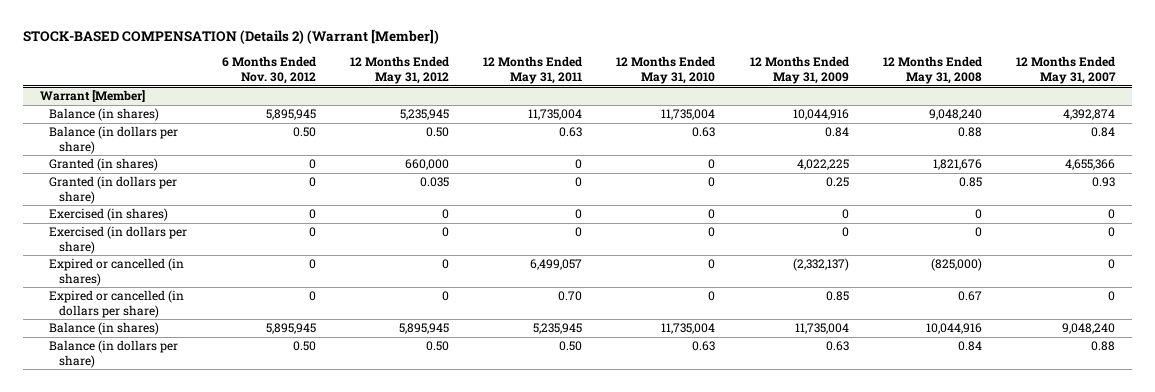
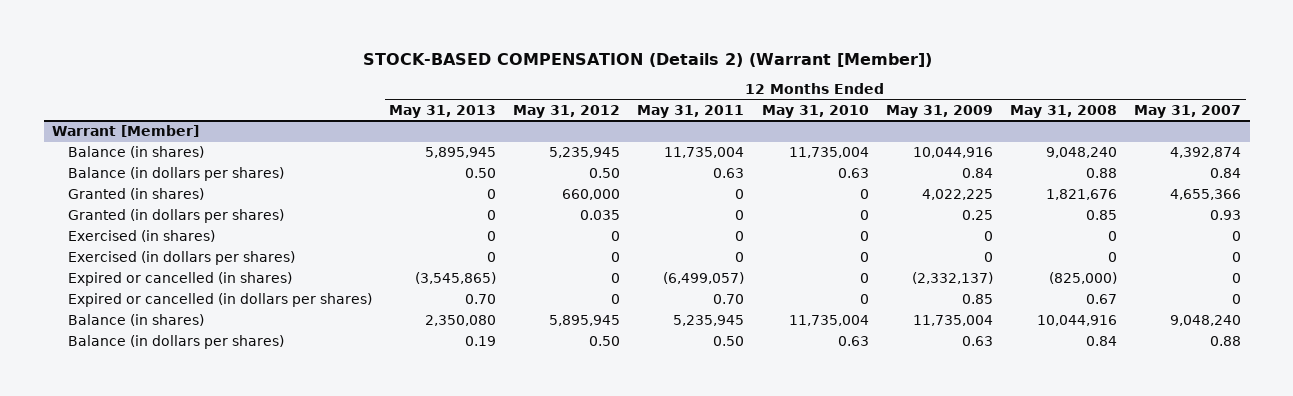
- | 6 Months Ended Nov. 30, 2012 | 12 Months Ended May 31, 2012 | 12 Months Ended May 31, 2011 | 12 Months Ended May 31, 2010 | 12 Months Ended May 31, 2009 | 12 Months Ended May 31, 2008 | 12 Months Ended May 31, 2007
+ | 12 Months Ended May 31, 2013 | 12 Months Ended May 31, 2012 | 12 Months Ended May 31, 2011 | 12 Months Ended May 31, 2010 | 12 Months Ended May 31, 2009 | 12 Months Ended May 31, 2008 | 12 Months Ended May 31, 2007
@ Warrant [Member]
- Balance (in dollars per share) | 0.50 | 0.50 | 0.63 | 0.63 | 0.84 | 0.88 | 0.84
+ Balance (in dollars per shares) | 0.50 | 0.50 | 0.63 | 0.63 | 0.84 | 0.88 | 0.84
- Granted (in dollars per share) | 0 | 0.035 | 0 | 0 | 0.25 | 0.85 | 0.93
+ Granted (in dollars per shares) | 0 | 0.035 | 0 | 0 | 0.25 | 0.85 | 0.93
- Exercised (in dollars per share) | 0 | 0 | 0 | 0 | 0 | 0 | 0
- Expired or cancelled (in shares) | 0 | 0 | 6,499,057 | 0 | (2,332,137) | (825,000) | 0
- Expired or cancelled (in dollars per share) | 0 | 0 | 0.70 | 0 | 0.85 | 0.67 | 0
+ Exercised (in dollars per shares) | 0 | 0 | 0 | 0 | 0 | 0 | 0
+ Expired or cancelled (in shares) | (3,545,865) | 0 | (6,499,057) | 0 | (2,332,137) | (825,000) | 0
+ Expired or cancelled (in dollars per shares) | 0.70 | 0 | 0.70 | 0 | 0.85 | 0.67 | 0
- Balance (in dollars per share) | 0.50 | 0.50 | 0.50 | 0.63 | 0.63 | 0.84 | 0.88
+ Balance (in dollars per shares) | 0.19 | 0.50 | 0.50 | 0.63 | 0.63 | 0.84 | 0.88

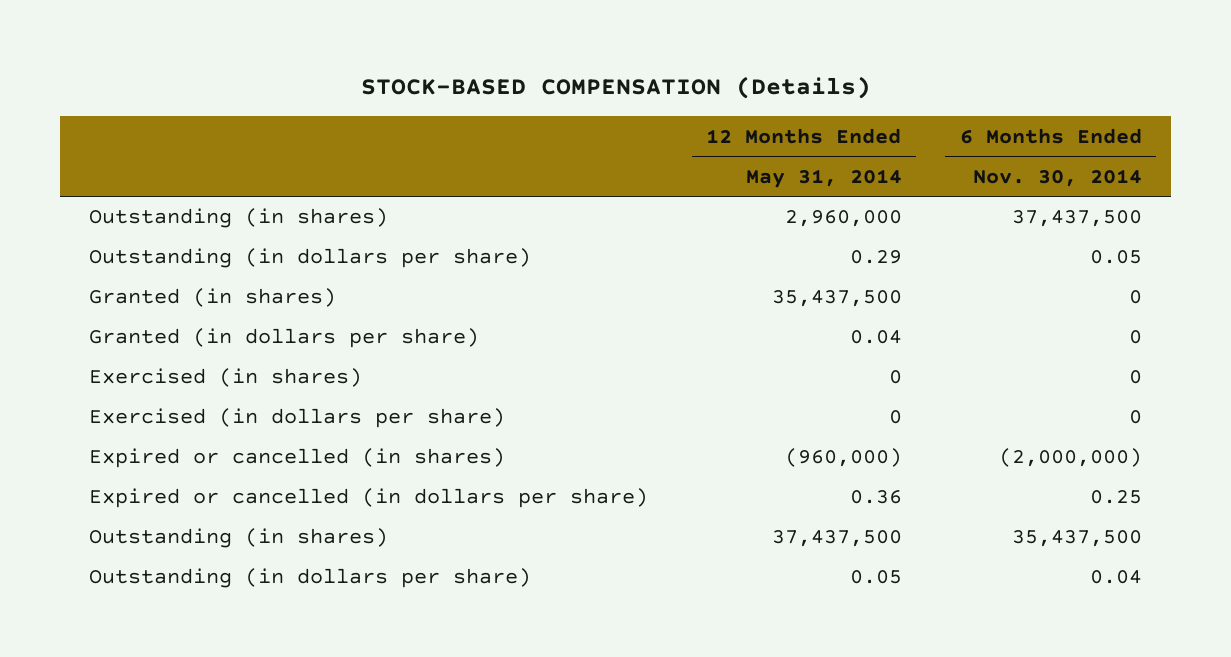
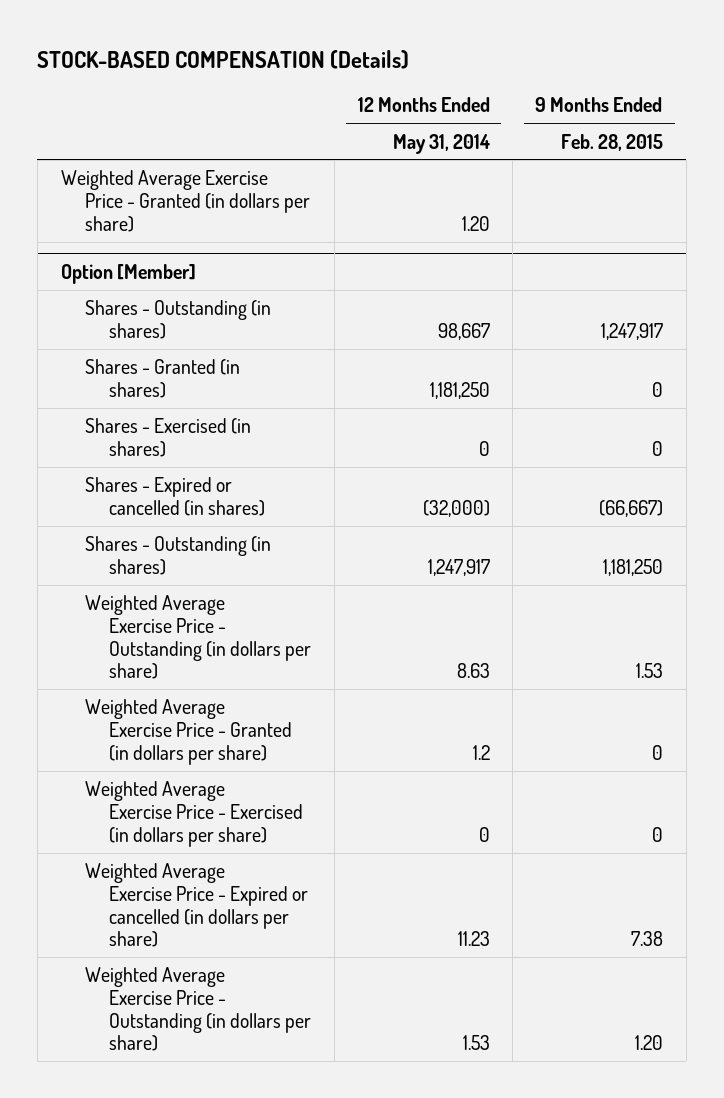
- | 12 Months Ended May 31, 2014 | 6 Months Ended Nov. 30, 2014
+ | 12 Months Ended May 31, 2014 | 9 Months Ended Feb. 28, 2015
- Outstanding (in shares) | 2,960,000 | 37,437,500
- Outstanding (in dollars per share) | 0.29 | 0.05
- Granted (in shares) | 35,437,500 | 0
- Granted (in dollars per share) | 0.04 | 0
- Exercised (in shares) | 0 | 0
- Exercised (in dollars per share) | 0 | 0
- Expired or cancelled (in shares) | (960,000) | (2,000,000)
- Expired or cancelled (in dollars per share) | 0.36 | 0.25
- Outstanding (in shares) | 37,437,500 | 35,437,500
- Outstanding (in dollars per share) | 0.05 | 0.04
+ Weighted Average Exercise Price - Granted (in dollars per share) | 1.20 |
+ Option [Member]
+ Shares - Outstanding (in shares) | 98,667 | 1,247,917
+ Shares - Granted (in shares) | 1,181,250 | 0
+ Shares - Exercised (in shares) | 0 | 0
+ Shares - Expired or cancelled (in shares) | (32,000) | (66,667)
+ Shares - Outstanding (in shares) | 1,247,917 | 1,181,250
+ Weighted Average Exercise Price - Outstanding (in dollars per share) | 8.63 | 1.53
+ Weighted Average Exercise Price - Granted (in dollars per share) | 1.2 | 0
+ Weighted Average Exercise Price - Exercised (in dollars per share) | 0 | 0
+ Weighted Average Exercise Price - Expired or cancelled (in dollars per share) | 11.23 | 7.38
+ Weighted Average Exercise Price - Outstanding (in dollars per share) | 1.53 | 1.20

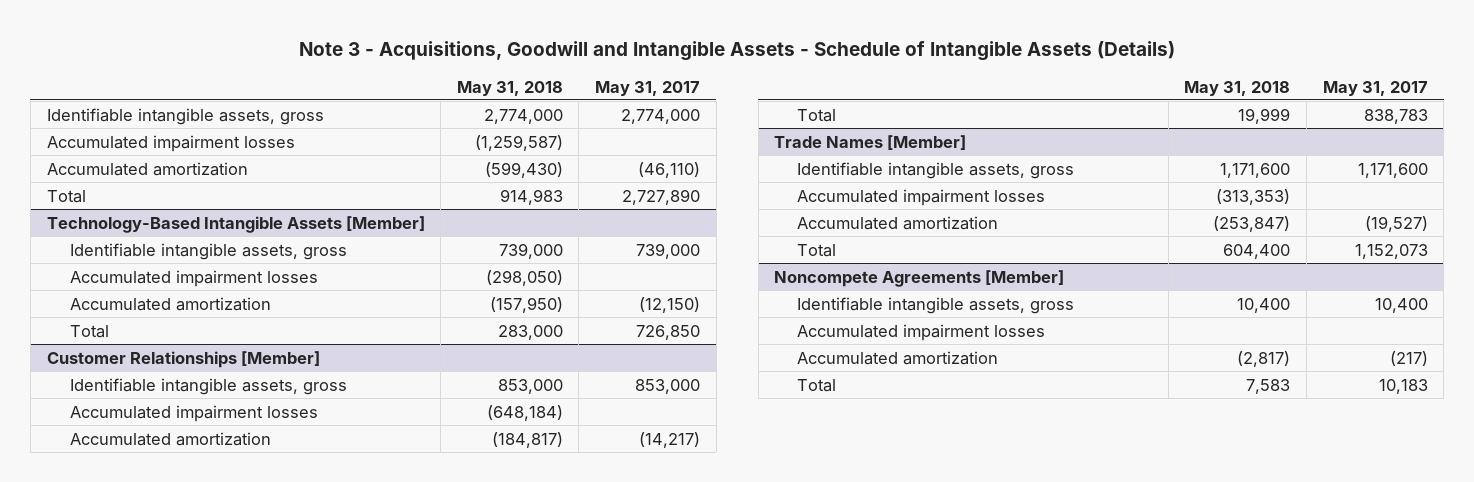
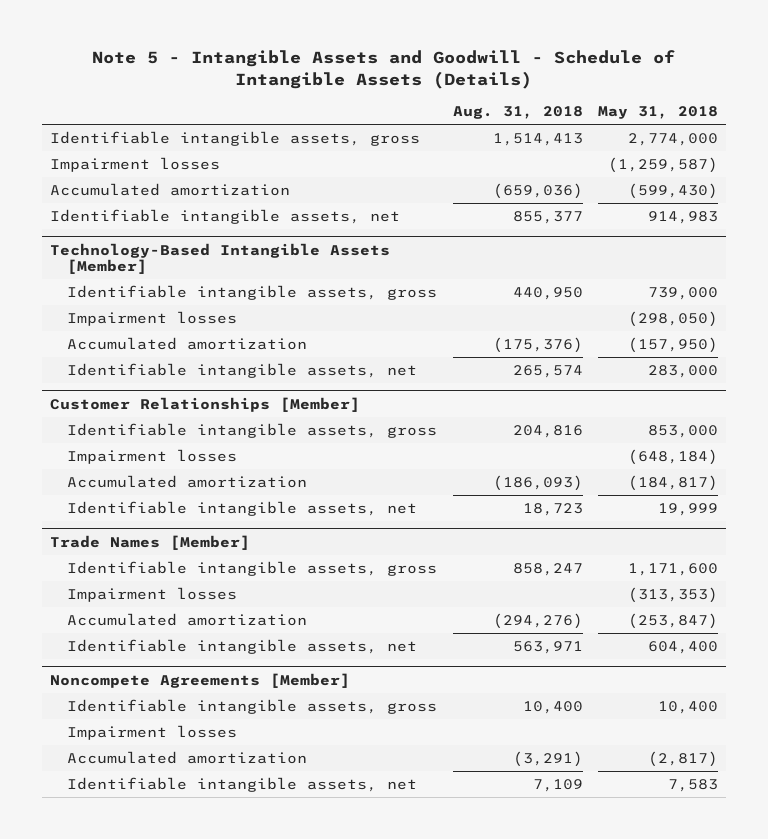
- Note 3 - Acquisitions, Goodwill and Intangible Assets - Schedule of Intangible Assets (Details)
+ Note 5 - Intangible Assets and Goodwill - Schedule of Intangible Assets (Details)
- | May 31, 2018 | May 31, 2017
+ | Aug. 31, 2018 | May 31, 2018
- Accumulated impairment losses | (1,259,587) |
+ Impairment losses | | (1,259,587)
- Total | 914,983 | 2,727,890
+ Identifiable intangible assets, net | 855,377 | 914,983
@ Technology-Based Intangible Assets [Member]
- Accumulated impairment losses | (298,050) |
+ Impairment losses | | (298,050)
- Total | 283,000 | 726,850
+ Identifiable intangible assets, net | 265,574 | 283,000
@ Customer Relationships [Member]
- Accumulated impairment losses | (648,184) |
+ Impairment losses | | (648,184)
- Total | 19,999 | 838,783
+ Identifiable intangible assets, net | 18,723 | 19,999
@ Trade Names [Member]
- Accumulated impairment losses | (313,353) |
+ Impairment losses | | (313,353)
- Total | 604,400 | 1,152,073
+ Identifiable intangible assets, net | 563,971 | 604,400
@ Noncompete Agreements [Member]
- Accumulated impairment losses
+ Impairment losses
- Total | 7,583 | 10,183
+ Identifiable intangible assets, net | 7,109 | 7,583

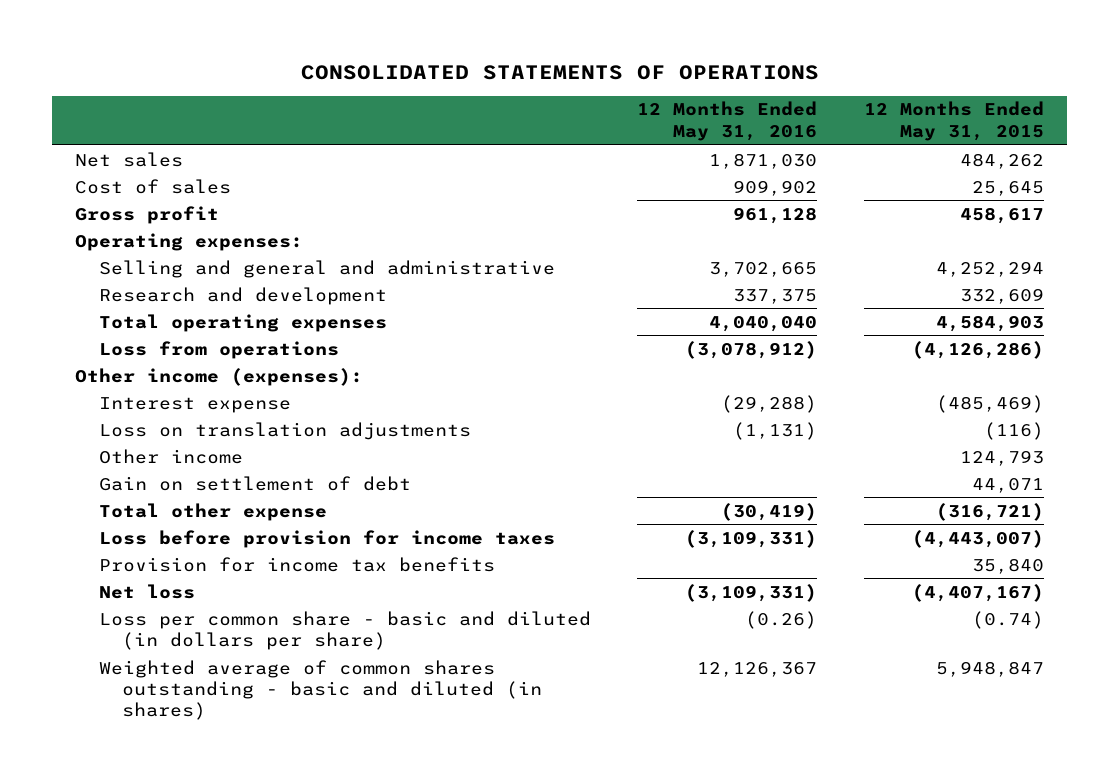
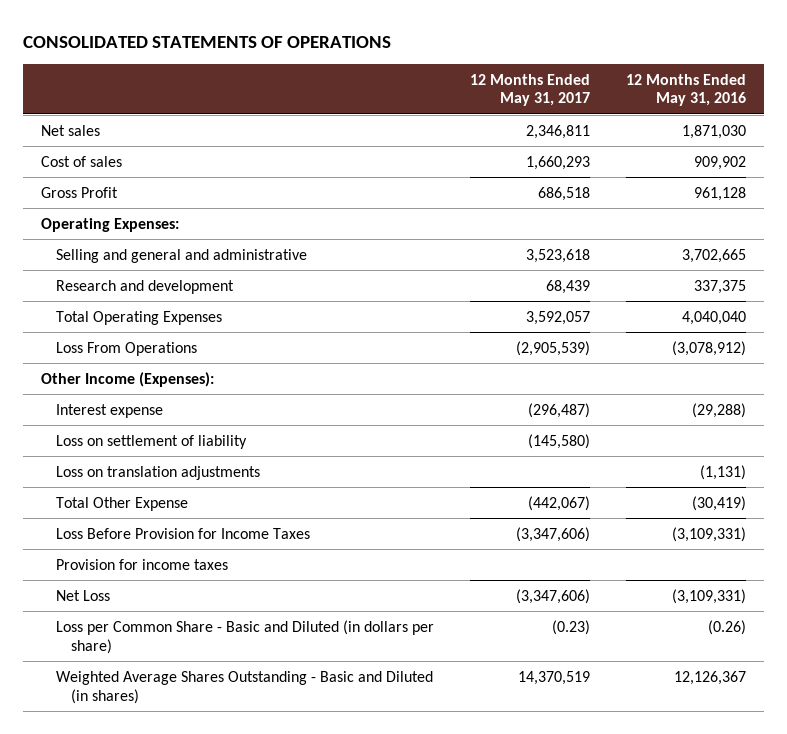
- | 12 Months Ended May 31, 2016 | 12 Months Ended May 31, 2015
+ | 12 Months Ended May 31, 2017 | 12 Months Ended May 31, 2016
- Gross profit | 961,128 | 458,617
- Operating expenses:
+ Gross Profit | 686,518 | 961,128
+ Operating Expenses:
- Total operating expenses | 4,040,040 | 4,584,903
- Loss from operations | (3,078,912) | (4,126,286)
- Other income (expenses):
+ Total Operating Expenses | 3,592,057 | 4,040,040
+ Loss From Operations | (2,905,539) | (3,078,912)
+ Other Income (Expenses):
+ Loss on settlement of liability | (145,580) |
- Other income | | 124,793
- Gain on settlement of debt | | 44,071
- Total other expense | (30,419) | (316,721)
- Loss before provision for income taxes | (3,109,331) | (4,443,007)
- Provision for income tax benefits | | 35,840
- Net loss | (3,109,331) | (4,407,167)
- Loss per common share - basic and diluted (in dollars per share) | (0.26) | (0.74)
- Weighted average of common shares outstanding - basic and diluted (in shares) | 12,126,367 | 5,948,847
+ Total Other Expense | (442,067) | (30,419)
+ Loss Before Provision for Income Taxes | (3,347,606) | (3,109,331)
+ Provision for income taxes
+ Net Loss | (3,347,606) | (3,109,331)
+ Loss per Common Share - Basic and Diluted (in dollars per share) | (0.23) | (0.26)
+ Weighted Average Shares Outstanding - Basic and Diluted (in shares) | 14,370,519 | 12,126,367

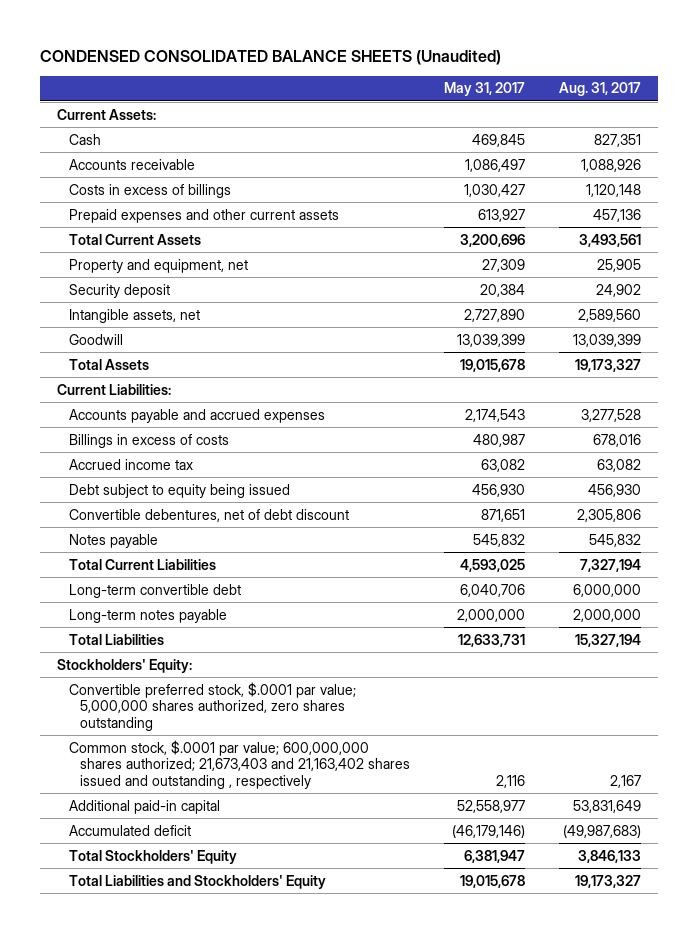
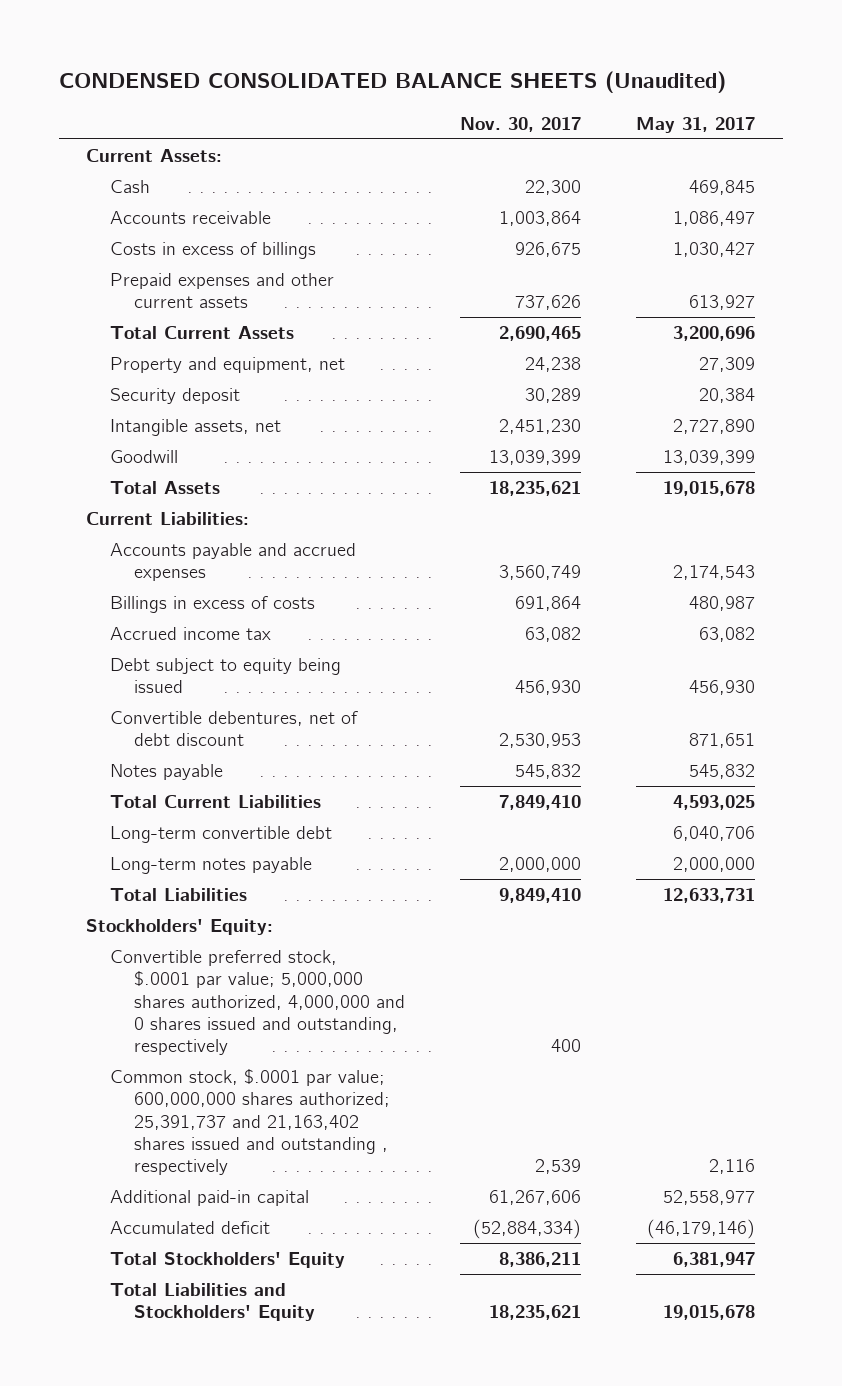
- | May 31, 2017 | Aug. 31, 2017
+ | Nov. 30, 2017 | May 31, 2017
- Convertible preferred stock, $.0001 par value; 5,000,000 shares authorized, zero shares outstanding
- Common stock, $.0001 par value; 600,000,000 shares authorized; 21,673,403 and 21,163,402 shares issued and outstanding , respectively | 2,116 | 2,167
+ Convertible preferred stock, $.0001 par value; 5,000,000 shares authorized, 4,000,000 and 0 shares issued and outstanding, respectively | 400 |
+ Common stock, $.0001 par value; 600,000,000 shares authorized; 25,391,737 and 21,163,402 shares issued and outstanding , respectively | 2,539 | 2,116

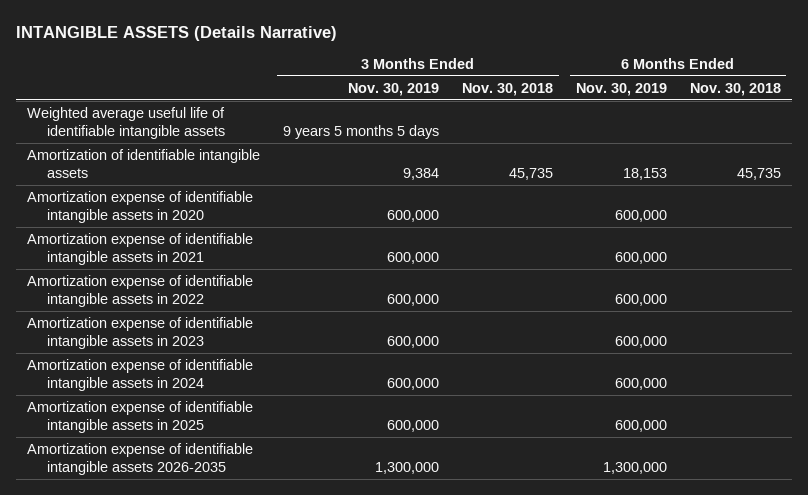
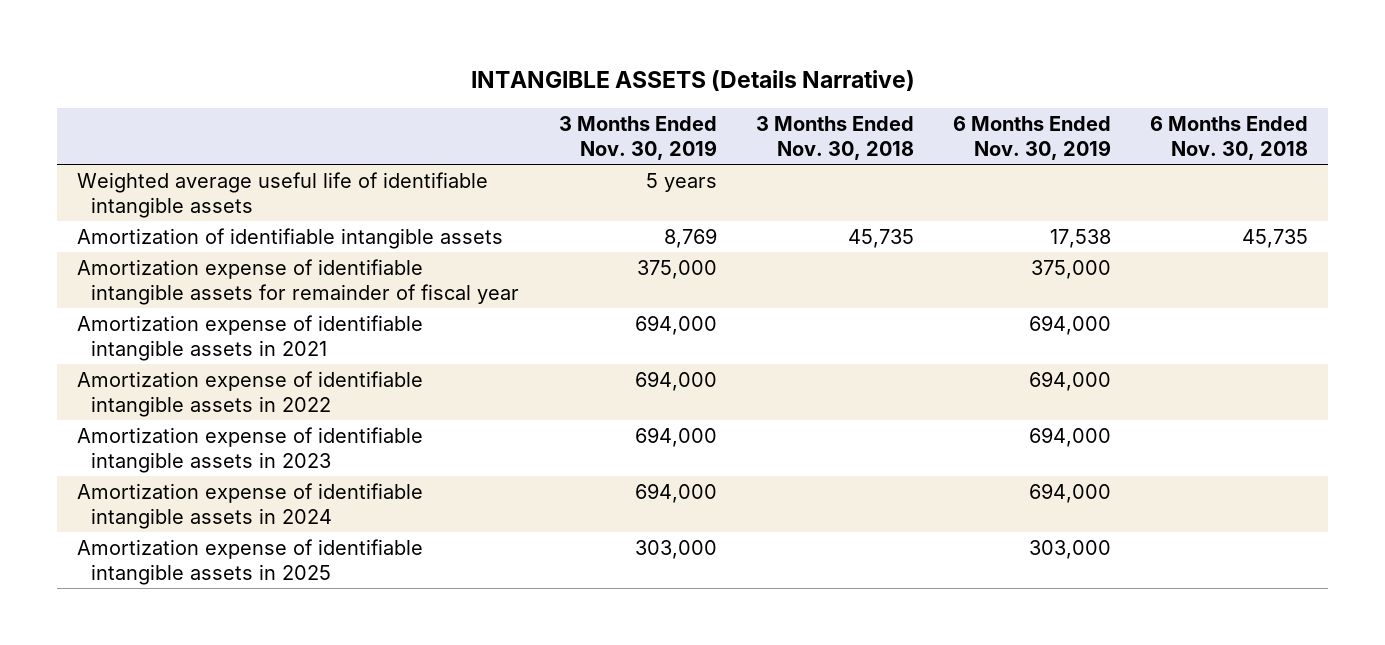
- Weighted average useful life of identifiable intangible assets | 9 years 5 months 5 days | | |
- Amortization of identifiable intangible assets | 9,384 | 45,735 | 18,153 | 45,735
- Amortization expense of identifiable intangible assets in 2020 | 600,000 | | 600,000 |
- Amortization expense of identifiable intangible assets in 2021 | 600,000 | | 600,000 |
- Amortization expense of identifiable intangible assets in 2022 | 600,000 | | 600,000 |
- Amortization expense of identifiable intangible assets in 2023 | 600,000 | | 600,000 |
- Amortization expense of identifiable intangible assets in 2024 | 600,000 | | 600,000 |
- Amortization expense of identifiable intangible assets in 2025 | 600,000 | | 600,000 |
- Amortization expense of identifiable intangible assets 2026-2035 | 1,300,000 | | 1,300,000 |
+ Weighted average useful life of identifiable intangible assets | 5 years | | |
+ Amortization of identifiable intangible assets | 8,769 | 45,735 | 17,538 | 45,735
+ Amortization expense of identifiable intangible assets for remainder of fiscal year | 375,000 | | 375,000 |
+ Amortization expense of identifiable intangible assets in 2021 | 694,000 | | 694,000 |
+ Amortization expense of identifiable intangible assets in 2022 | 694,000 | | 694,000 |
+ Amortization expense of identifiable intangible assets in 2023 | 694,000 | | 694,000 |
+ Amortization expense of identifiable intangible assets in 2024 | 694,000 | | 694,000 |
+ Amortization expense of identifiable intangible assets in 2025 | 303,000 | | 303,000 |

